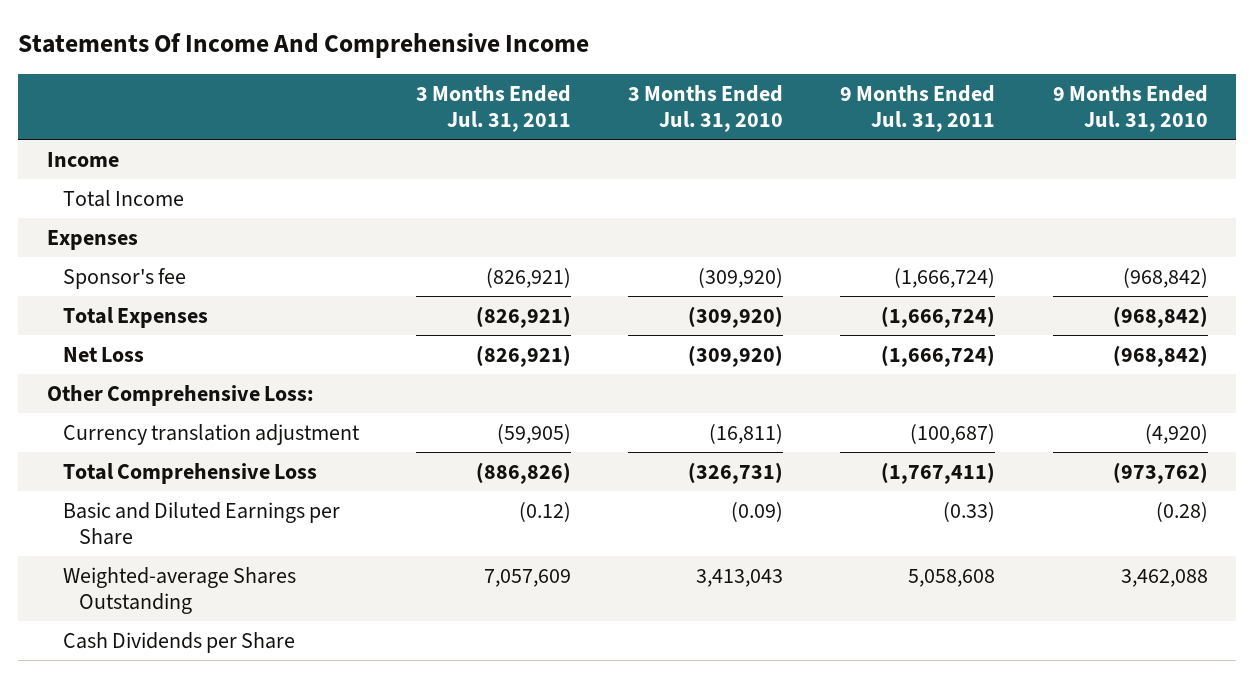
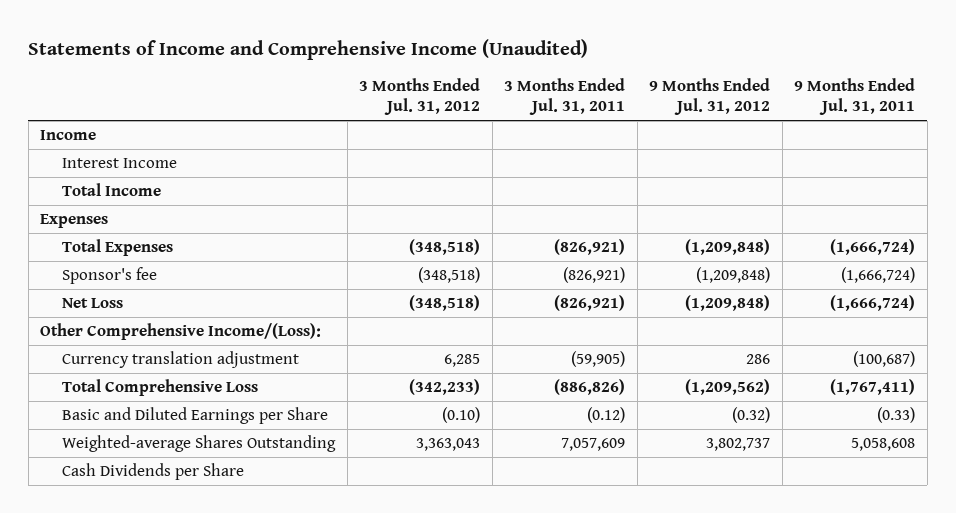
- Statements Of Income And Comprehensive Income
+ Statements of Income and Comprehensive Income (Unaudited)
- | 3 Months Ended Jul. 31, 2011 | 3 Months Ended Jul. 31, 2010 | 9 Months Ended Jul. 31, 2011 | 9 Months Ended Jul. 31, 2010
+ | 3 Months Ended Jul. 31, 2012 | 3 Months Ended Jul. 31, 2011 | 9 Months Ended Jul. 31, 2012 | 9 Months Ended Jul. 31, 2011
+ Interest Income
moved down: Sponsor's fee | (348,518) | (826,921) | (1,209,848) | (1,666,724)
- Other Comprehensive Loss:
+ Other Comprehensive Income/(Loss):

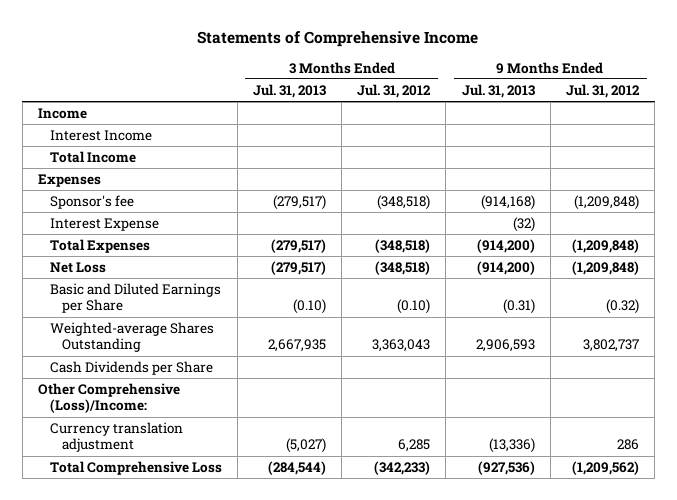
- Statements of Income and Comprehensive Income (Unaudited)
+ Statements of Comprehensive Income
- | 3 Months Ended Jul. 31, 2012 | 3 Months Ended Jul. 31, 2011 | 9 Months Ended Jul. 31, 2012 | 9 Months Ended Jul. 31, 2011
+ | 3 Months Ended Jul. 31, 2013 | 3 Months Ended Jul. 31, 2012 | 9 Months Ended Jul. 31, 2013 | 9 Months Ended Jul. 31, 2012
+ Interest Expense | | | (32) |
moved down: Total Expenses | (279,517) | (348,518) | (914,200) | (1,209,848)
- Other Comprehensive Income/(Loss):
+ Other Comprehensive (Loss)/Income:
moved down: Currency translation adjustment | (5,027) | 6,285 | (13,336) | 286
moved down: Total Comprehensive Loss | (284,544) | (342,233) | (927,536) | (1,209,562)

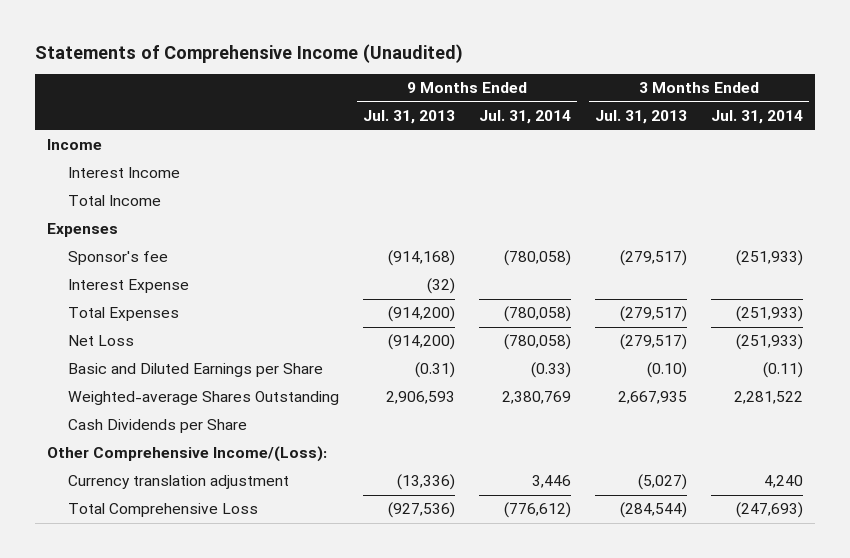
- Statements of Comprehensive Income
+ Statements of Comprehensive Income (Unaudited)
- | 3 Months Ended Jul. 31, 2013 | 3 Months Ended Jul. 31, 2012 | 9 Months Ended Jul. 31, 2013 | 9 Months Ended Jul. 31, 2012
+ | 9 Months Ended Jul. 31, 2013 | 9 Months Ended Jul. 31, 2014 | 3 Months Ended Jul. 31, 2013 | 3 Months Ended Jul. 31, 2014
- Other Comprehensive (Loss)/Income:
+ Other Comprehensive Income/(Loss):

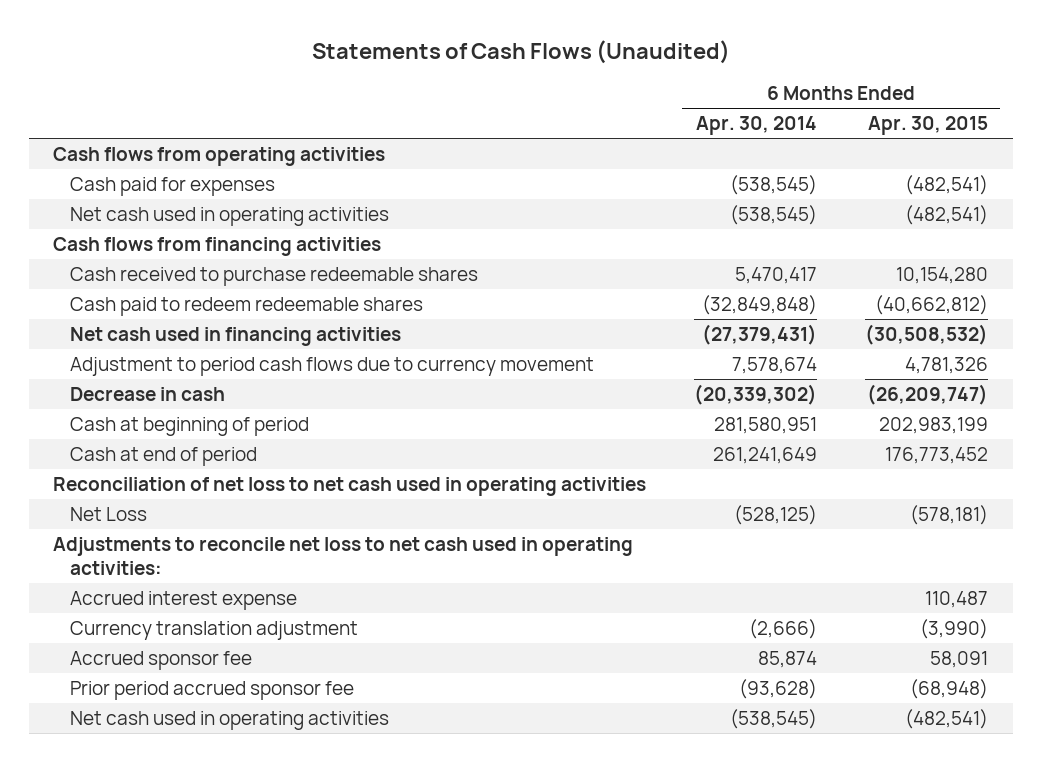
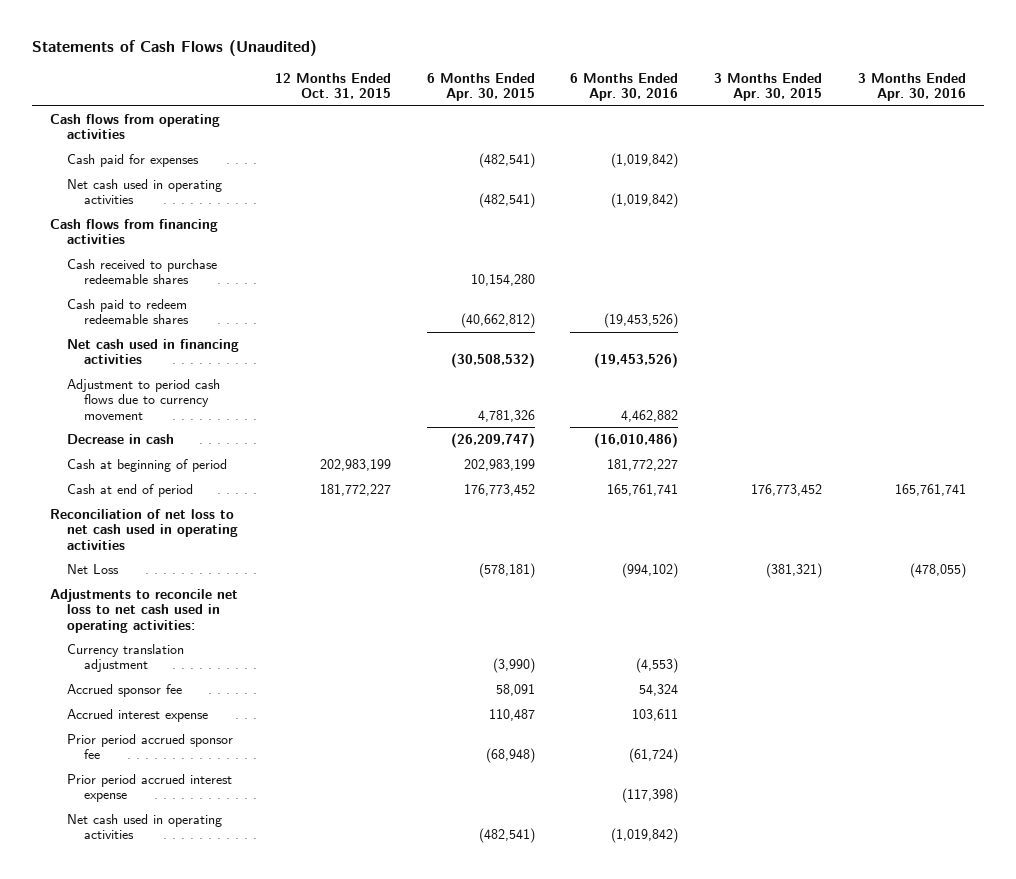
- | 6 Months Ended Apr. 30, 2014 | 6 Months Ended Apr. 30, 2015
+ | 12 Months Ended Oct. 31, 2015 | 6 Months Ended Apr. 30, 2015 | 6 Months Ended Apr. 30, 2016 | 3 Months Ended Apr. 30, 2015 | 3 Months Ended Apr. 30, 2016
moved down: Accrued interest expense | | 110,487 | 103,611 | |
+ Prior period accrued interest expense | | | (117,398) | |

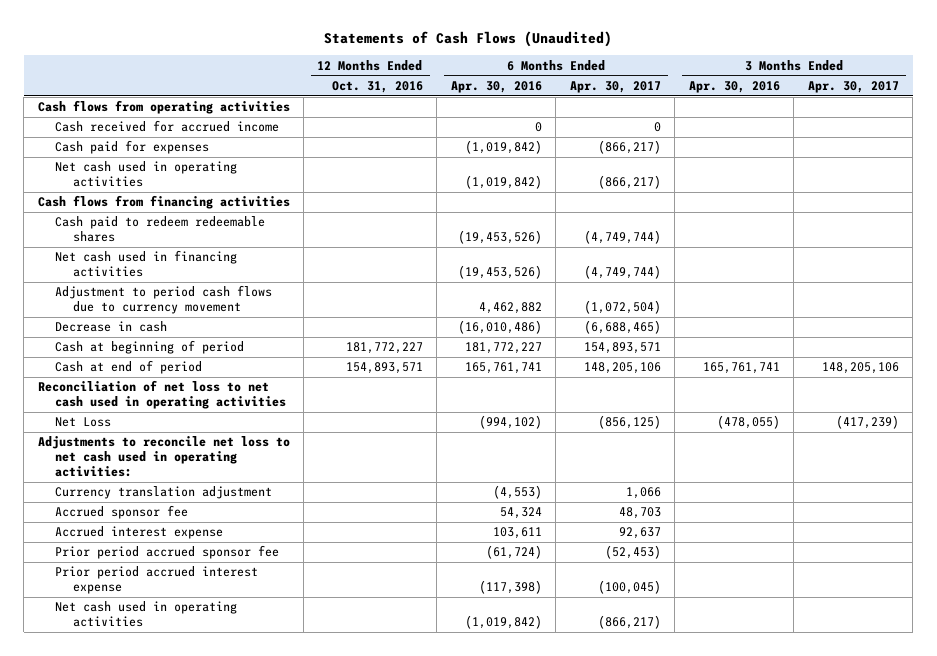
- | 12 Months Ended Oct. 31, 2015 | 6 Months Ended Apr. 30, 2015 | 6 Months Ended Apr. 30, 2016 | 3 Months Ended Apr. 30, 2015 | 3 Months Ended Apr. 30, 2016
+ | 12 Months Ended Oct. 31, 2016 | 6 Months Ended Apr. 30, 2016 | 6 Months Ended Apr. 30, 2017 | 3 Months Ended Apr. 30, 2016 | 3 Months Ended Apr. 30, 2017
+ Cash received for accrued income | | 0 | 0 | |
- Cash received to purchase redeemable shares | | 10,154,280 | | |

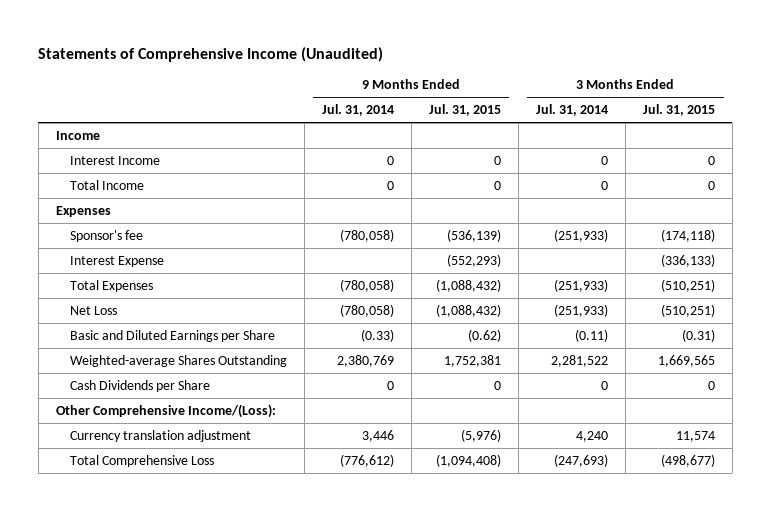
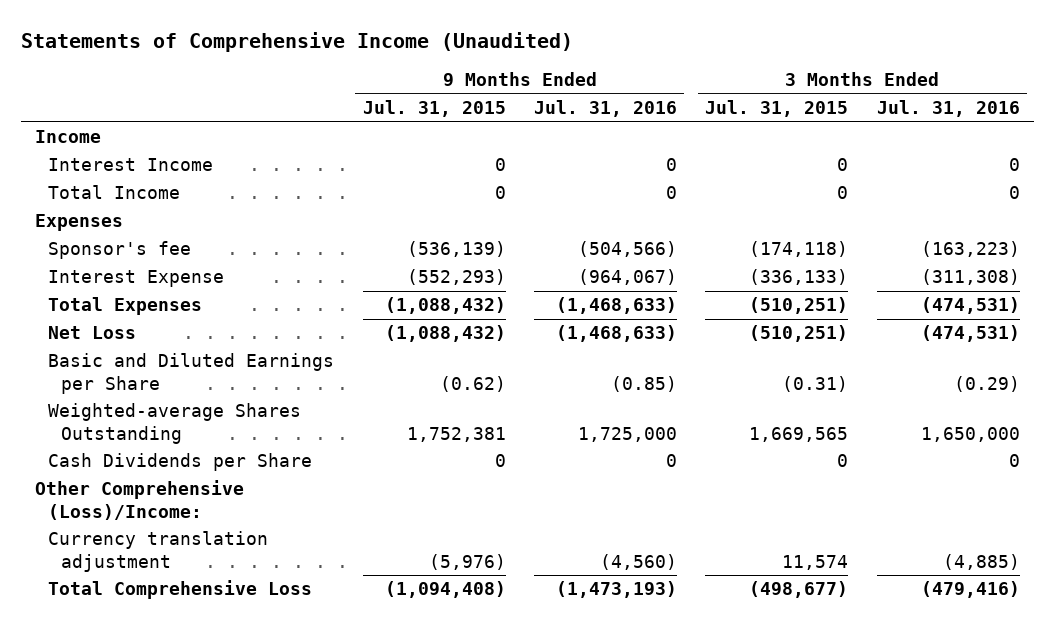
- | 9 Months Ended Jul. 31, 2014 | 9 Months Ended Jul. 31, 2015 | 3 Months Ended Jul. 31, 2014 | 3 Months Ended Jul. 31, 2015
+ | 9 Months Ended Jul. 31, 2015 | 9 Months Ended Jul. 31, 2016 | 3 Months Ended Jul. 31, 2015 | 3 Months Ended Jul. 31, 2016
- Other Comprehensive Income/(Loss):
+ Other Comprehensive (Loss)/Income:

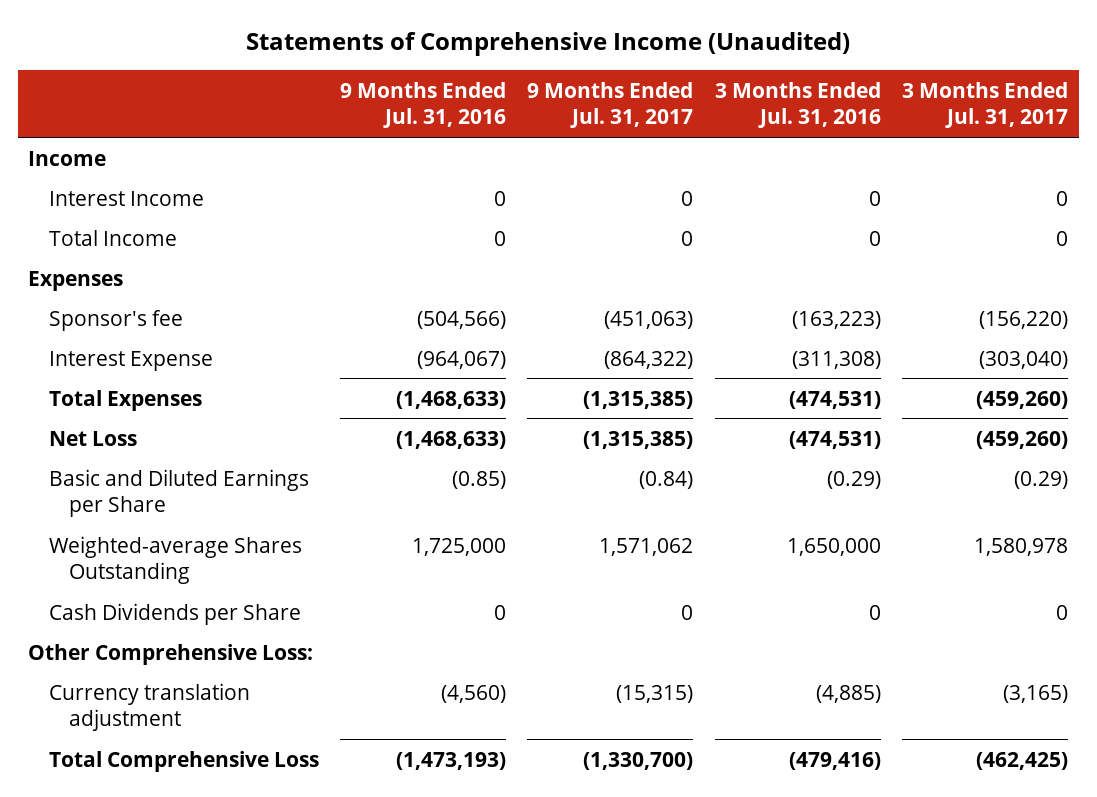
- | 9 Months Ended Jul. 31, 2015 | 9 Months Ended Jul. 31, 2016 | 3 Months Ended Jul. 31, 2015 | 3 Months Ended Jul. 31, 2016
+ | 9 Months Ended Jul. 31, 2016 | 9 Months Ended Jul. 31, 2017 | 3 Months Ended Jul. 31, 2016 | 3 Months Ended Jul. 31, 2017
- Other Comprehensive (Loss)/Income:
+ Other Comprehensive Loss:

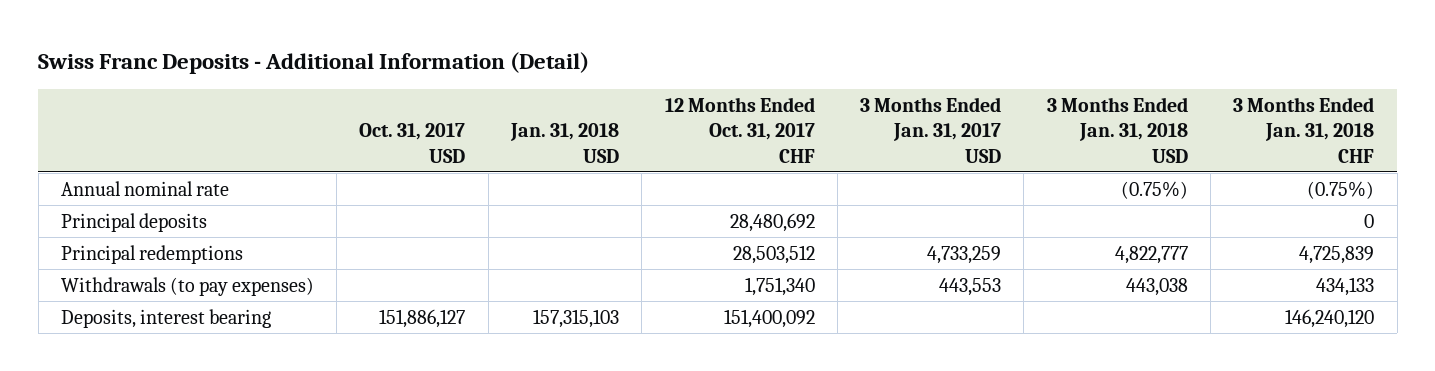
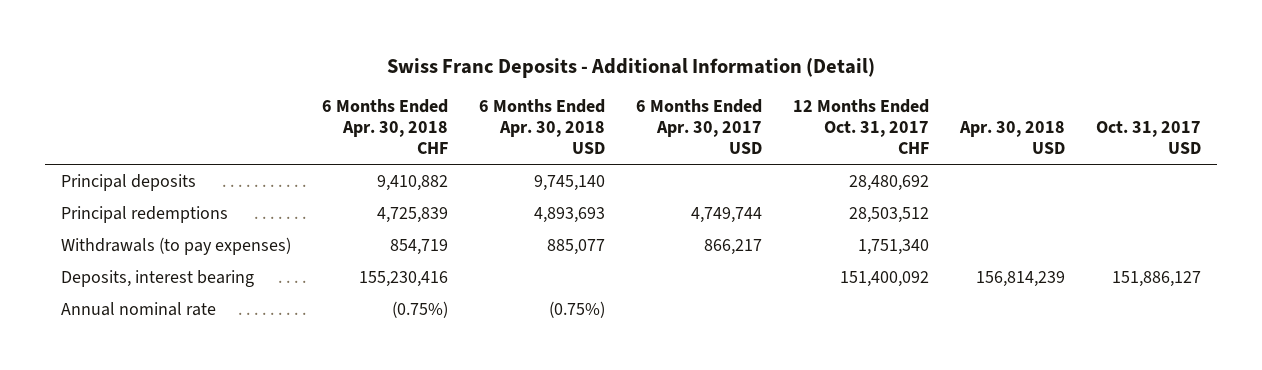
- | Oct. 31, 2017 USD | Jan. 31, 2018 USD | 12 Months Ended Oct. 31, 2017 CHF | 3 Months Ended Jan. 31, 2017 USD | 3 Months Ended Jan. 31, 2018 USD | 3 Months Ended Jan. 31, 2018 CHF
+ | 6 Months Ended Apr. 30, 2018 CHF | 6 Months Ended Apr. 30, 2018 USD | 6 Months Ended Apr. 30, 2017 USD | 12 Months Ended Oct. 31, 2017 CHF | Apr. 30, 2018 USD | Oct. 31, 2017 USD
moved down: Annual nominal rate | (0.75%) | (0.75%) | | | |

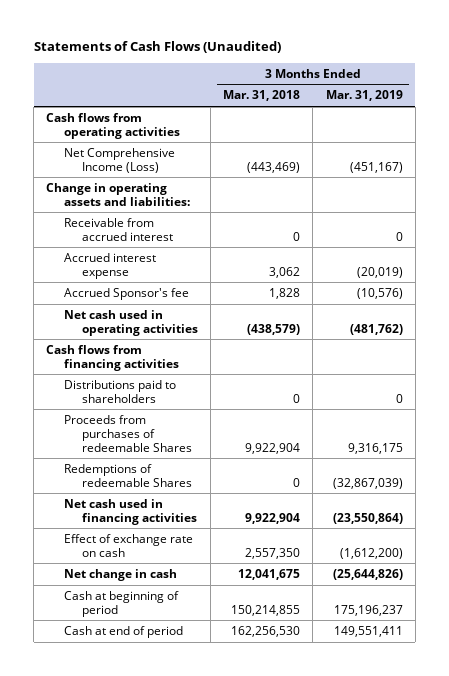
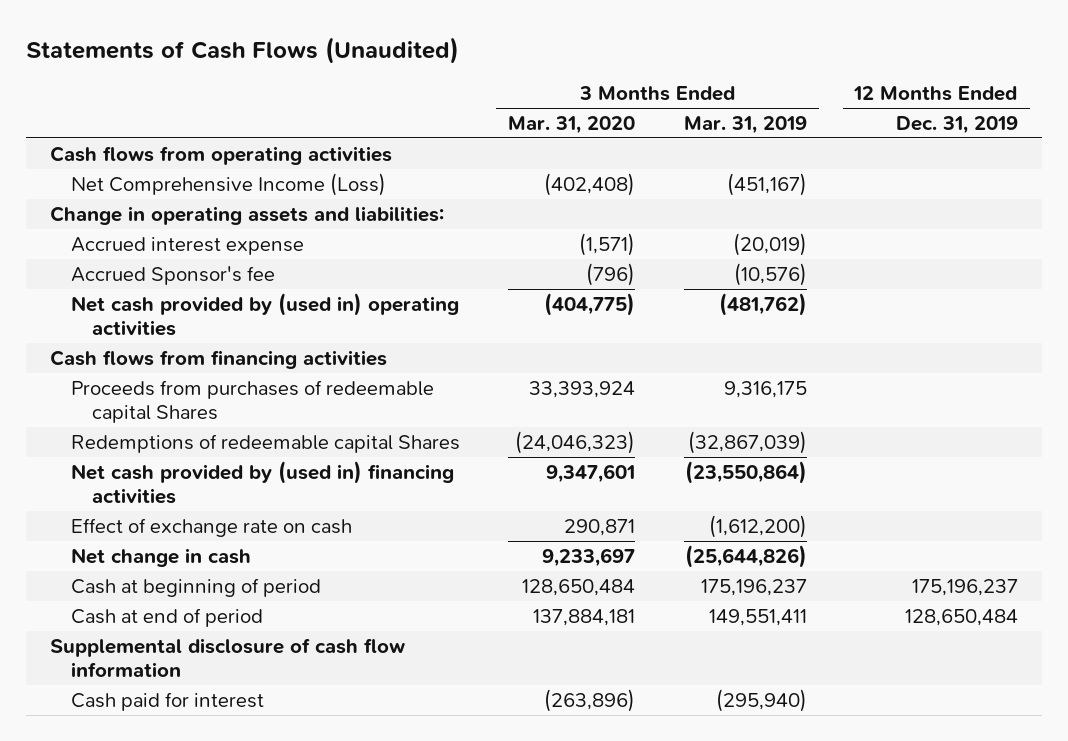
- | 3 Months Ended Mar. 31, 2018 | 3 Months Ended Mar. 31, 2019
+ | 3 Months Ended Mar. 31, 2020 | 3 Months Ended Mar. 31, 2019 | 12 Months Ended Dec. 31, 2019
- Receivable from accrued interest | 0 | 0
- Net cash used in operating activities | (438,579) | (481,762)
+ Net cash provided by (used in) operating activities | (404,775) | (481,762) |
- Distributions paid to shareholders | 0 | 0
- Proceeds from purchases of redeemable Shares | 9,922,904 | 9,316,175
- Redemptions of redeemable Shares | 0 | (32,867,039)
- Net cash used in financing activities | 9,922,904 | (23,550,864)
+ Proceeds from purchases of redeemable capital Shares | 33,393,924 | 9,316,175 |
+ Redemptions of redeemable capital Shares | (24,046,323) | (32,867,039) |
+ Net cash provided by (used in) financing activities | 9,347,601 | (23,550,864) |
+ Supplemental disclosure of cash flow information
+ Cash paid for interest | (263,896) | (295,940) |

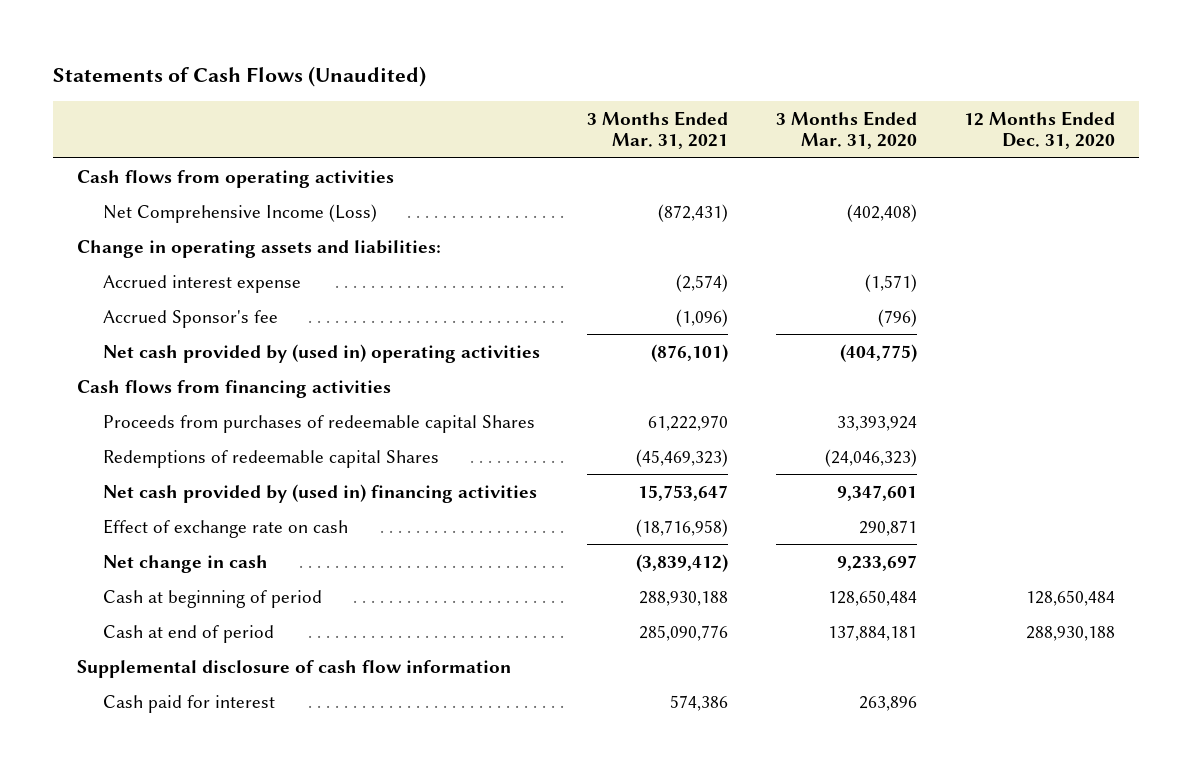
- | 3 Months Ended Mar. 31, 2020 | 3 Months Ended Mar. 31, 2019 | 12 Months Ended Dec. 31, 2019
+ | 3 Months Ended Mar. 31, 2021 | 3 Months Ended Mar. 31, 2020 | 12 Months Ended Dec. 31, 2020
- Cash paid for interest | (263,896) | (295,940) |
+ Cash paid for interest | 574,386 | 263,896 |

